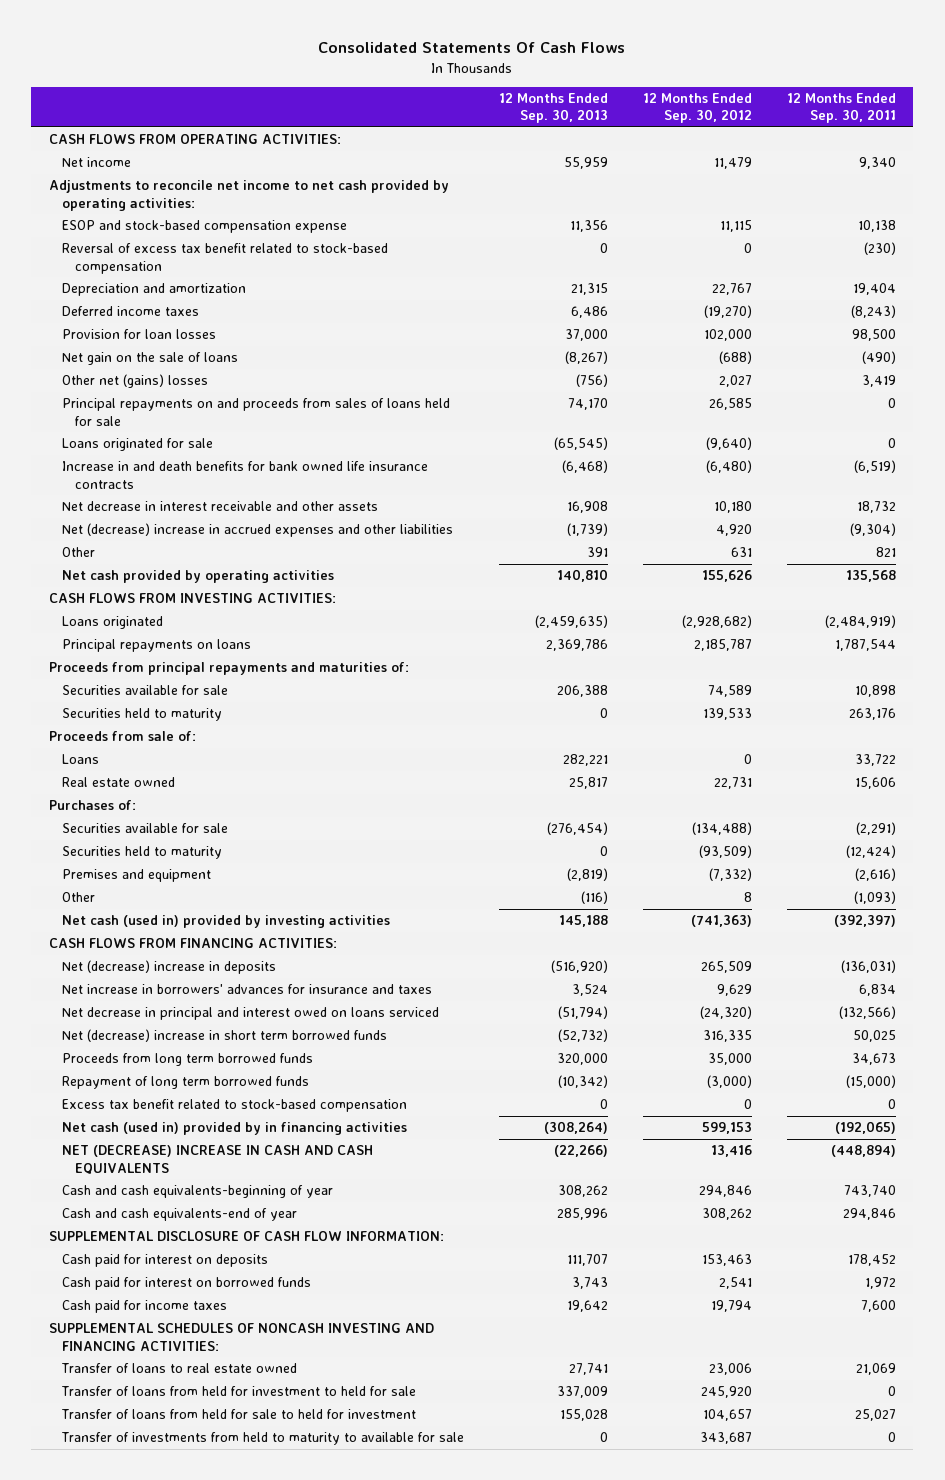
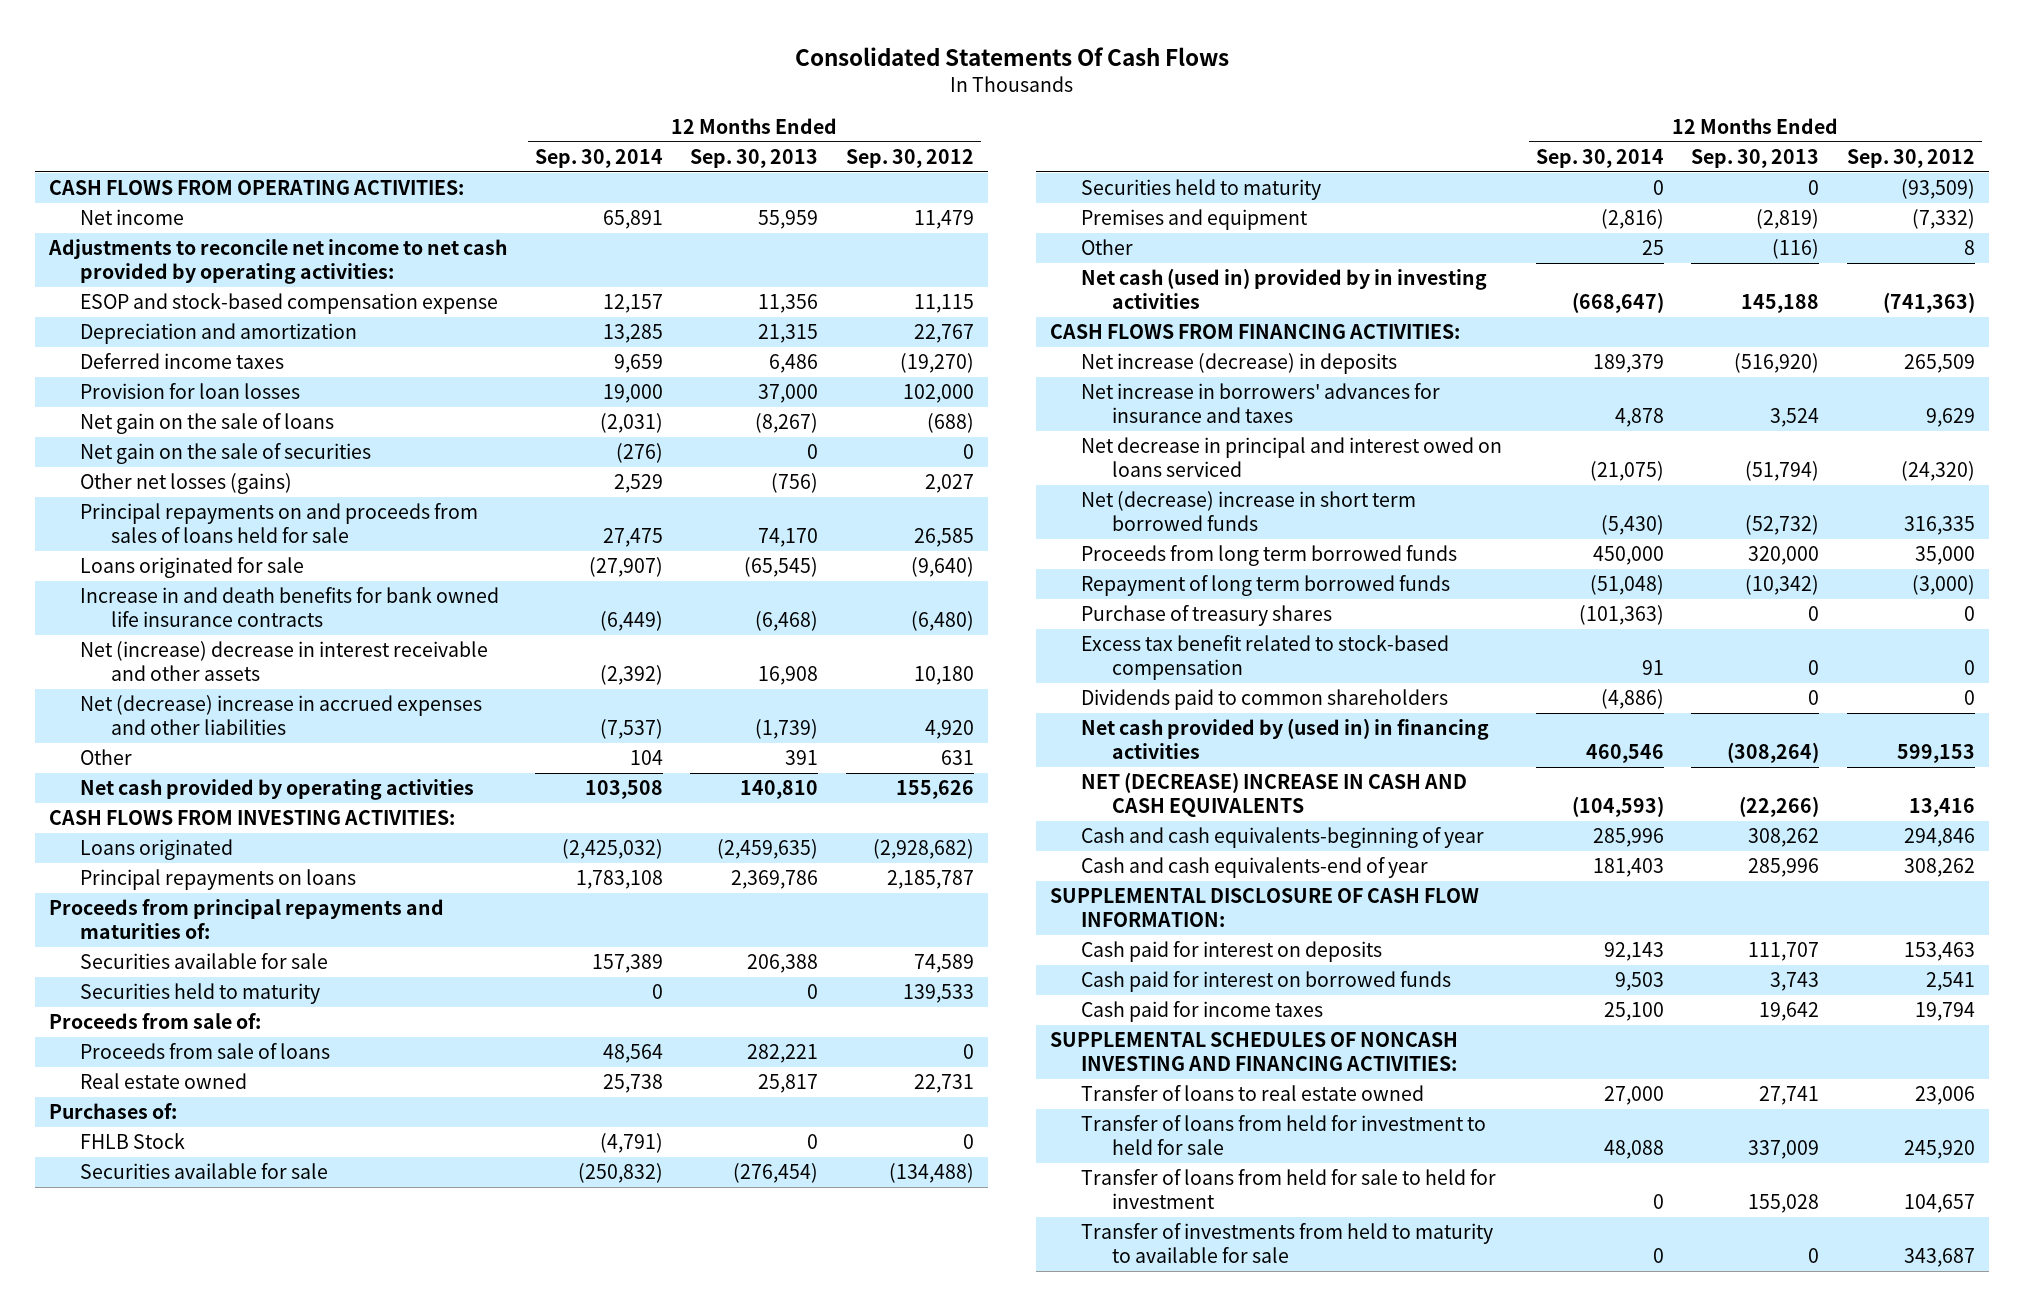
- | 12 Months Ended Sep. 30, 2013 | 12 Months Ended Sep. 30, 2012 | 12 Months Ended Sep. 30, 2011
+ | 12 Months Ended Sep. 30, 2014 | 12 Months Ended Sep. 30, 2013 | 12 Months Ended Sep. 30, 2012
- Reversal of excess tax benefit related to stock-based compensation | 0 | 0 | (230)
- Other net (gains) losses | (756) | 2,027 | 3,419
+ Net gain on the sale of securities | (276) | 0 | 0
+ Other net losses (gains) | 2,529 | (756) | 2,027
- Net decrease in interest receivable and other assets | 16,908 | 10,180 | 18,732
+ Net (increase) decrease in interest receivable and other assets | (2,392) | 16,908 | 10,180
- Loans | 282,221 | 0 | 33,722
+ Proceeds from sale of loans | 48,564 | 282,221 | 0
+ FHLB Stock | (4,791) | 0 | 0
- Net cash (used in) provided by investing activities | 145,188 | (741,363) | (392,397)
+ Net cash (used in) provided by in investing activities | (668,647) | 145,188 | (741,363)
- Net (decrease) increase in deposits | (516,920) | 265,509 | (136,031)
+ Net increase (decrease) in deposits | 189,379 | (516,920) | 265,509
+ Purchase of treasury shares | (101,363) | 0 | 0
- Net cash (used in) provided by in financing activities | (308,264) | 599,153 | (192,065)
+ Dividends paid to common shareholders | (4,886) | 0 | 0
+ Net cash provided by (used in) in financing activities | 460,546 | (308,264) | 599,153

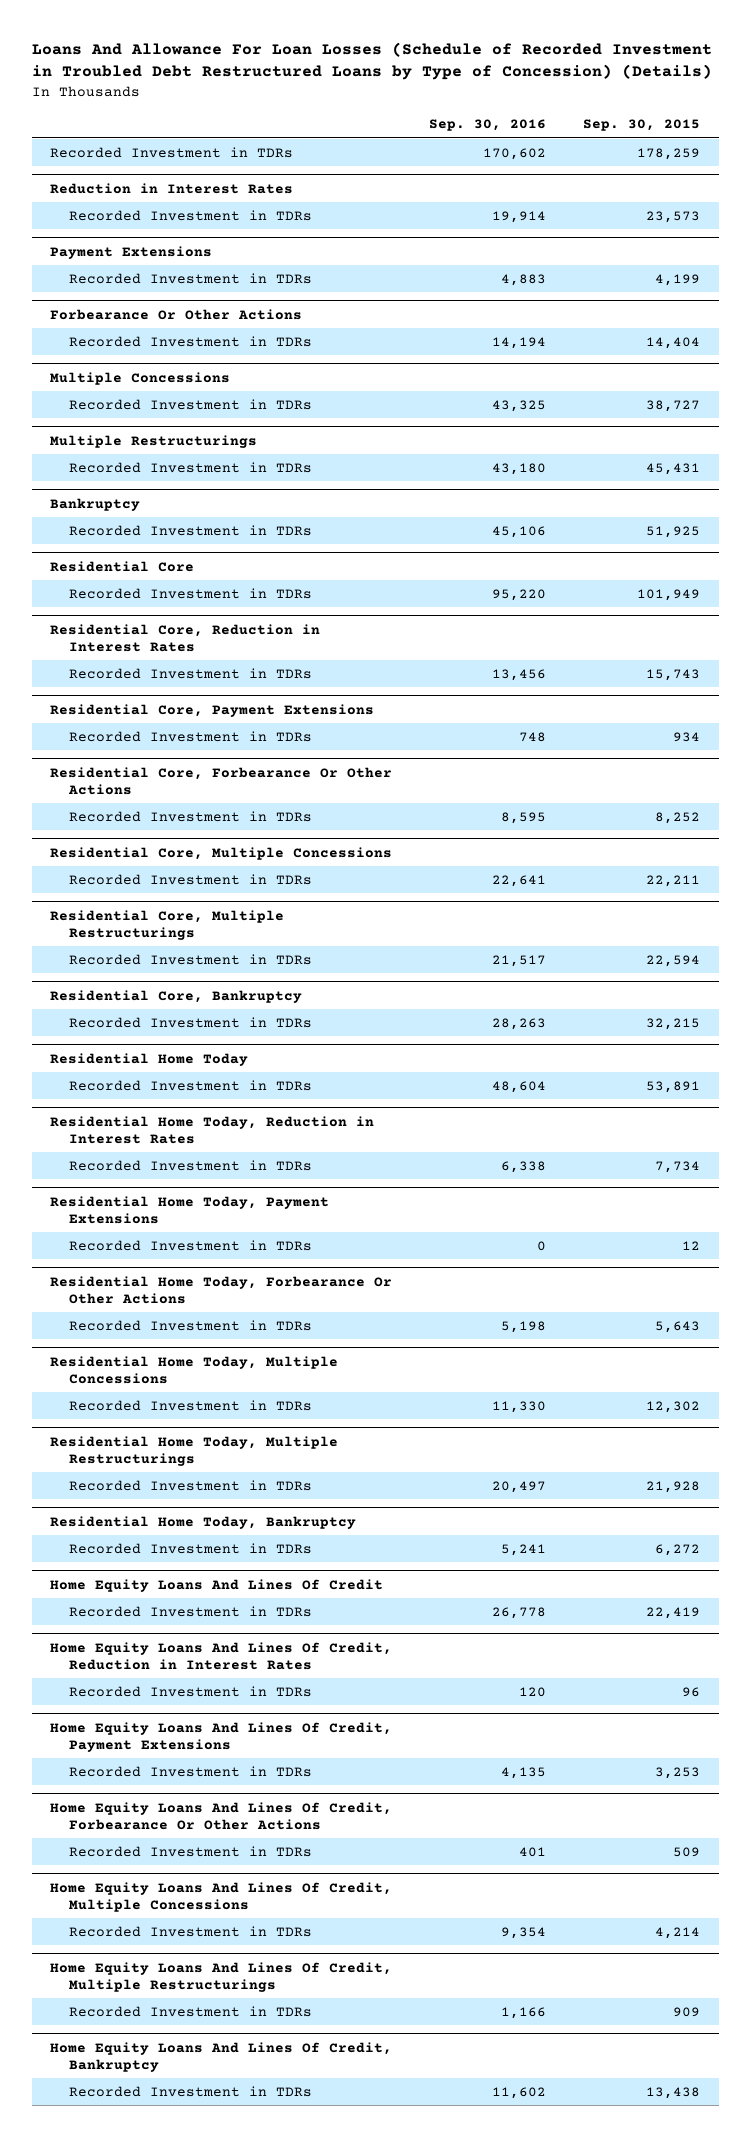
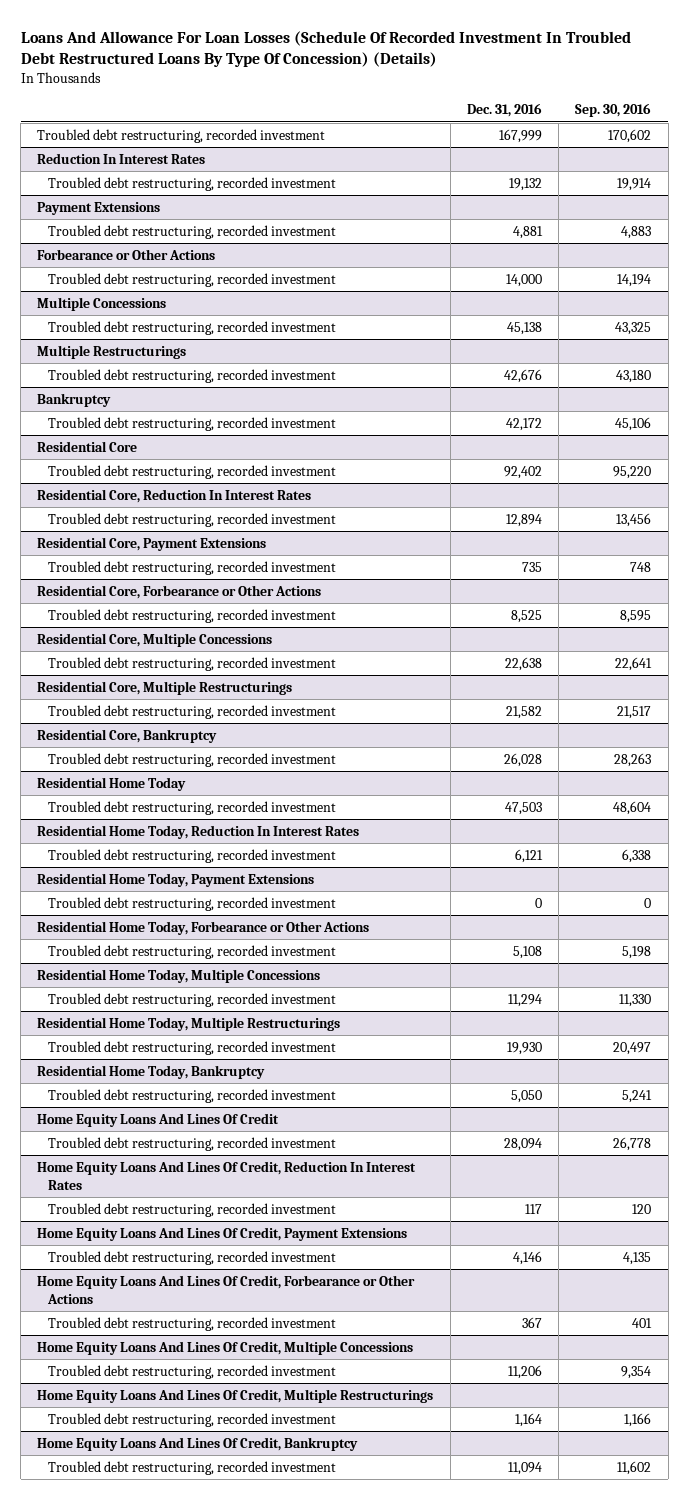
- Loans And Allowance For Loan Losses (Schedule of Recorded Investment in Troubled Debt Restructured Loans by Type of Concession) (Details)
+ Loans And Allowance For Loan Losses (Schedule Of Recorded Investment In Troubled Debt Restructured Loans By Type Of Concession) (Details)
- | Sep. 30, 2016 | Sep. 30, 2015
+ | Dec. 31, 2016 | Sep. 30, 2016
- Recorded Investment in TDRs | 170,602 | 178,259
- Reduction in Interest Rates
- Recorded Investment in TDRs | 19,914 | 23,573
+ Troubled debt restructuring, recorded investment | 167,999 | 170,602
+ Reduction In Interest Rates
+ Troubled debt restructuring, recorded investment | 19,132 | 19,914
@ Payment Extensions
- Recorded Investment in TDRs | 4,883 | 4,199
- Forbearance Or Other Actions
- Recorded Investment in TDRs | 14,194 | 14,404
@ Payment Extensions
+ Troubled debt restructuring, recorded investment | 4,881 | 4,883
+ Forbearance or Other Actions
+ Troubled debt restructuring, recorded investment | 14,000 | 14,194
@ Multiple Concessions
- Recorded Investment in TDRs | 43,325 | 38,727
+ Troubled debt restructuring, recorded investment | 45,138 | 43,325
@ Multiple Restructurings
- Recorded Investment in TDRs | 43,180 | 45,431
+ Troubled debt restructuring, recorded investment | 42,676 | 43,180
@ Bankruptcy
- Recorded Investment in TDRs | 45,106 | 51,925
+ Troubled debt restructuring, recorded investment | 42,172 | 45,106
@ Residential Core
- Recorded Investment in TDRs | 95,220 | 101,949
- Residential Core, Reduction in Interest Rates
- Recorded Investment in TDRs | 13,456 | 15,743
@ Residential Core
+ Troubled debt restructuring, recorded investment | 92,402 | 95,220
+ Residential Core, Reduction In Interest Rates
+ Troubled debt restructuring, recorded investment | 12,894 | 13,456
@ Residential Core, Payment Extensions
- Recorded Investment in TDRs | 748 | 934
- Residential Core, Forbearance Or Other Actions
- Recorded Investment in TDRs | 8,595 | 8,252
@ Residential Core, Payment Extensions
+ Troubled debt restructuring, recorded investment | 735 | 748
+ Residential Core, Forbearance or Other Actions
+ Troubled debt restructuring, recorded investment | 8,525 | 8,595
@ Residential Core, Multiple Concessions
- Recorded Investment in TDRs | 22,641 | 22,211
+ Troubled debt restructuring, recorded investment | 22,638 | 22,641
@ Residential Core, Multiple Restructurings
- Recorded Investment in TDRs | 21,517 | 22,594
+ Troubled debt restructuring, recorded investment | 21,582 | 21,517
@ Residential Core, Bankruptcy
- Recorded Investment in TDRs | 28,263 | 32,215
+ Troubled debt restructuring, recorded investment | 26,028 | 28,263
@ Residential Home Today
- Recorded Investment in TDRs | 48,604 | 53,891
- Residential Home Today, Reduction in Interest Rates
- Recorded Investment in TDRs | 6,338 | 7,734
@ Residential Home Today
+ Troubled debt restructuring, recorded investment | 47,503 | 48,604
+ Residential Home Today, Reduction In Interest Rates
+ Troubled debt restructuring, recorded investment | 6,121 | 6,338
@ Residential Home Today, Payment Extensions
- Recorded Investment in TDRs | 0 | 12
- Residential Home Today, Forbearance Or Other Actions
- Recorded Investment in TDRs | 5,198 | 5,643
@ Residential Home Today, Payment Extensions
+ Troubled debt restructuring, recorded investment | 0 | 0
+ Residential Home Today, Forbearance or Other Actions
+ Troubled debt restructuring, recorded investment | 5,108 | 5,198
@ Residential Home Today, Multiple Concessions
- Recorded Investment in TDRs | 11,330 | 12,302
+ Troubled debt restructuring, recorded investment | 11,294 | 11,330
@ Residential Home Today, Multiple Restructurings
- Recorded Investment in TDRs | 20,497 | 21,928
+ Troubled debt restructuring, recorded investment | 19,930 | 20,497
@ Residential Home Today, Bankruptcy
- Recorded Investment in TDRs | 5,241 | 6,272
+ Troubled debt restructuring, recorded investment | 5,050 | 5,241
@ Home Equity Loans And Lines Of Credit
- Recorded Investment in TDRs | 26,778 | 22,419
- Home Equity Loans And Lines Of Credit, Reduction in Interest Rates
- Recorded Investment in TDRs | 120 | 96
@ Home Equity Loans And Lines Of Credit
+ Troubled debt restructuring, recorded investment | 28,094 | 26,778
+ Home Equity Loans And Lines Of Credit, Reduction In Interest Rates
+ Troubled debt restructuring, recorded investment | 117 | 120
@ Home Equity Loans And Lines Of Credit, Payment Extensions
- Recorded Investment in TDRs | 4,135 | 3,253
- Home Equity Loans And Lines Of Credit, Forbearance Or Other Actions
- Recorded Investment in TDRs | 401 | 509
@ Home Equity Loans And Lines Of Credit, Payment Extensions
+ Troubled debt restructuring, recorded investment | 4,146 | 4,135
+ Home Equity Loans And Lines Of Credit, Forbearance or Other Actions
+ Troubled debt restructuring, recorded investment | 367 | 401
@ Home Equity Loans And Lines Of Credit, Multiple Concessions
- Recorded Investment in TDRs | 9,354 | 4,214
+ Troubled debt restructuring, recorded investment | 11,206 | 9,354
@ Home Equity Loans And Lines Of Credit, Multiple Restructurings
- Recorded Investment in TDRs | 1,166 | 909
+ Troubled debt restructuring, recorded investment | 1,164 | 1,166
@ Home Equity Loans And Lines Of Credit, Bankruptcy
- Recorded Investment in TDRs | 11,602 | 13,438
+ Troubled debt restructuring, recorded investment | 11,094 | 11,602

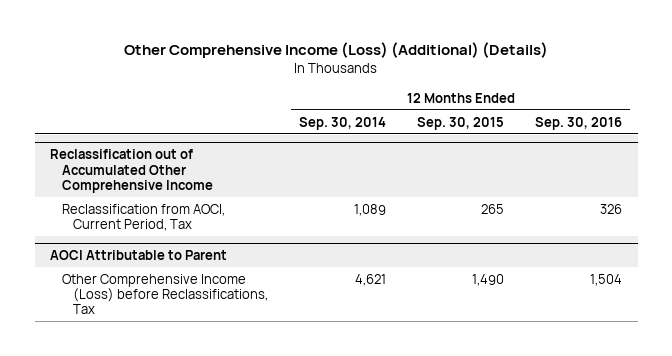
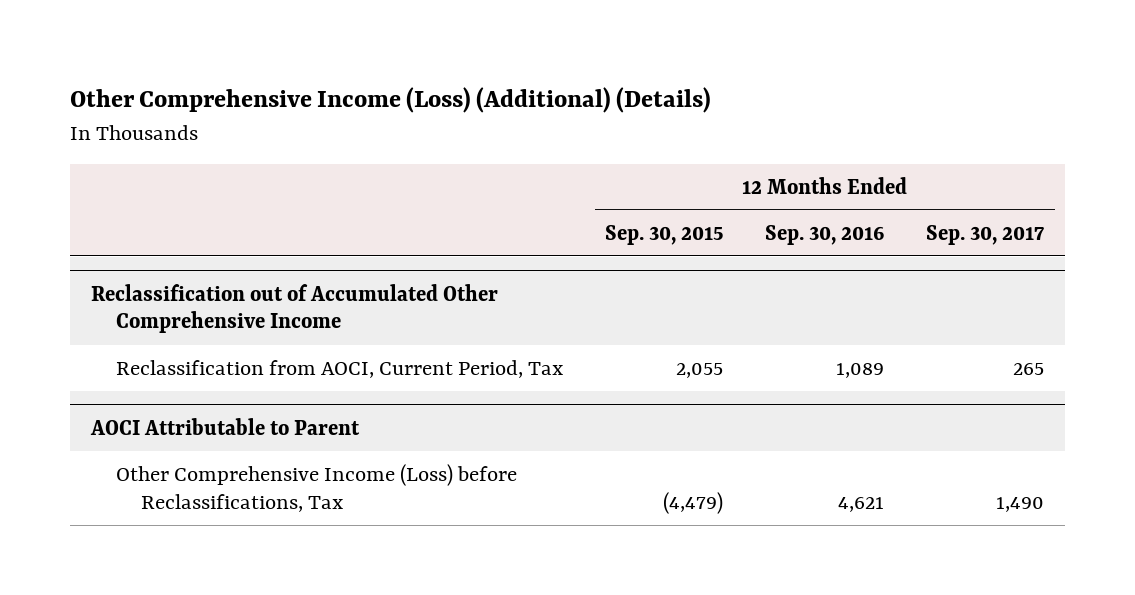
- | 12 Months Ended Sep. 30, 2014 | 12 Months Ended Sep. 30, 2015 | 12 Months Ended Sep. 30, 2016
+ | 12 Months Ended Sep. 30, 2015 | 12 Months Ended Sep. 30, 2016 | 12 Months Ended Sep. 30, 2017
@ Reclassification out of Accumulated Other Comprehensive Income
- Reclassification from AOCI, Current Period, Tax | 1,089 | 265 | 326
+ Reclassification from AOCI, Current Period, Tax | 2,055 | 1,089 | 265
@ AOCI Attributable to Parent
- Other Comprehensive Income (Loss) before Reclassifications, Tax | 4,621 | 1,490 | 1,504
+ Other Comprehensive Income (Loss) before Reclassifications, Tax | (4,479) | 4,621 | 1,490

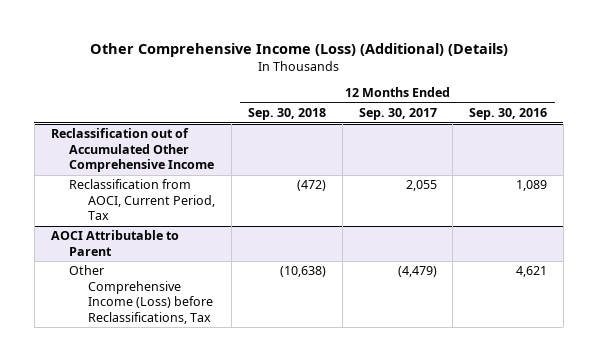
- | 12 Months Ended Sep. 30, 2015 | 12 Months Ended Sep. 30, 2016 | 12 Months Ended Sep. 30, 2017
+ | 12 Months Ended Sep. 30, 2018 | 12 Months Ended Sep. 30, 2017 | 12 Months Ended Sep. 30, 2016
@ Reclassification out of Accumulated Other Comprehensive Income
- Reclassification from AOCI, Current Period, Tax | 2,055 | 1,089 | 265
+ Reclassification from AOCI, Current Period, Tax | (472) | 2,055 | 1,089
@ AOCI Attributable to Parent
- Other Comprehensive Income (Loss) before Reclassifications, Tax | (4,479) | 4,621 | 1,490
+ Other Comprehensive Income (Loss) before Reclassifications, Tax | (10,638) | (4,479) | 4,621

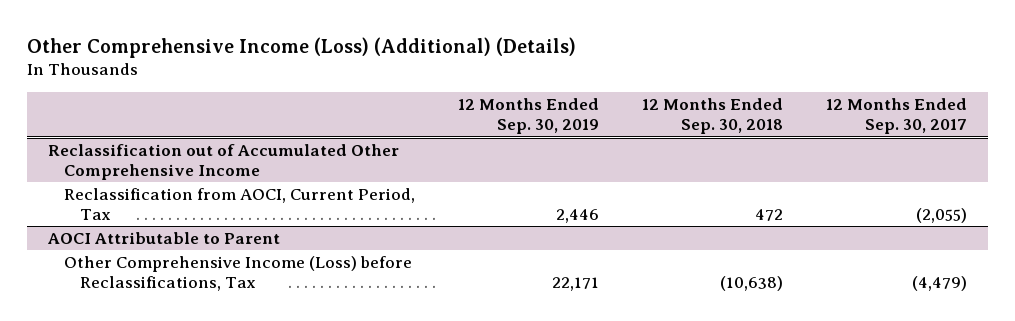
- | 12 Months Ended Sep. 30, 2018 | 12 Months Ended Sep. 30, 2017 | 12 Months Ended Sep. 30, 2016
+ | 12 Months Ended Sep. 30, 2019 | 12 Months Ended Sep. 30, 2018 | 12 Months Ended Sep. 30, 2017
@ Reclassification out of Accumulated Other Comprehensive Income
- Reclassification from AOCI, Current Period, Tax | (472) | 2,055 | 1,089
+ Reclassification from AOCI, Current Period, Tax | 2,446 | 472 | (2,055)

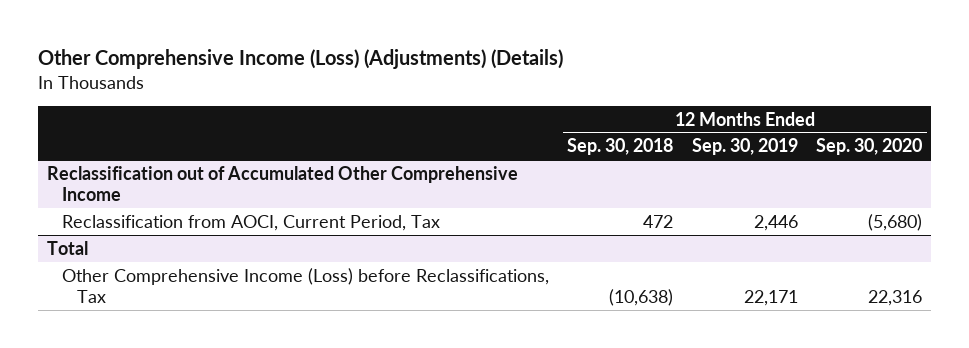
- Other Comprehensive Income (Loss) (Additional) (Details)
+ Other Comprehensive Income (Loss) (Adjustments) (Details)
- | 12 Months Ended Sep. 30, 2019 | 12 Months Ended Sep. 30, 2018 | 12 Months Ended Sep. 30, 2017
+ | 12 Months Ended Sep. 30, 2018 | 12 Months Ended Sep. 30, 2019 | 12 Months Ended Sep. 30, 2020
- AOCI Attributable to Parent
+ Total

